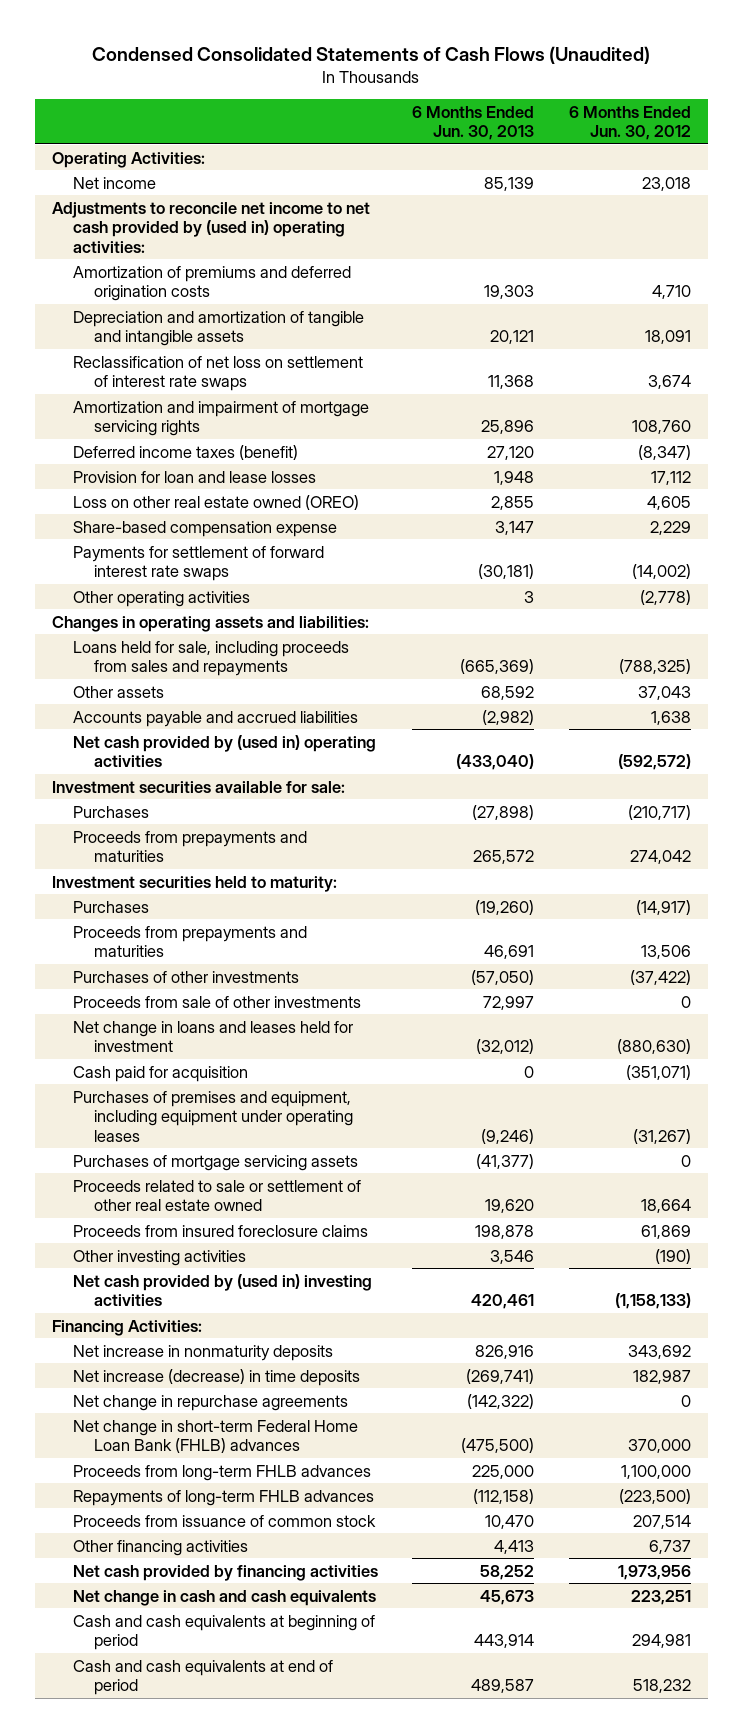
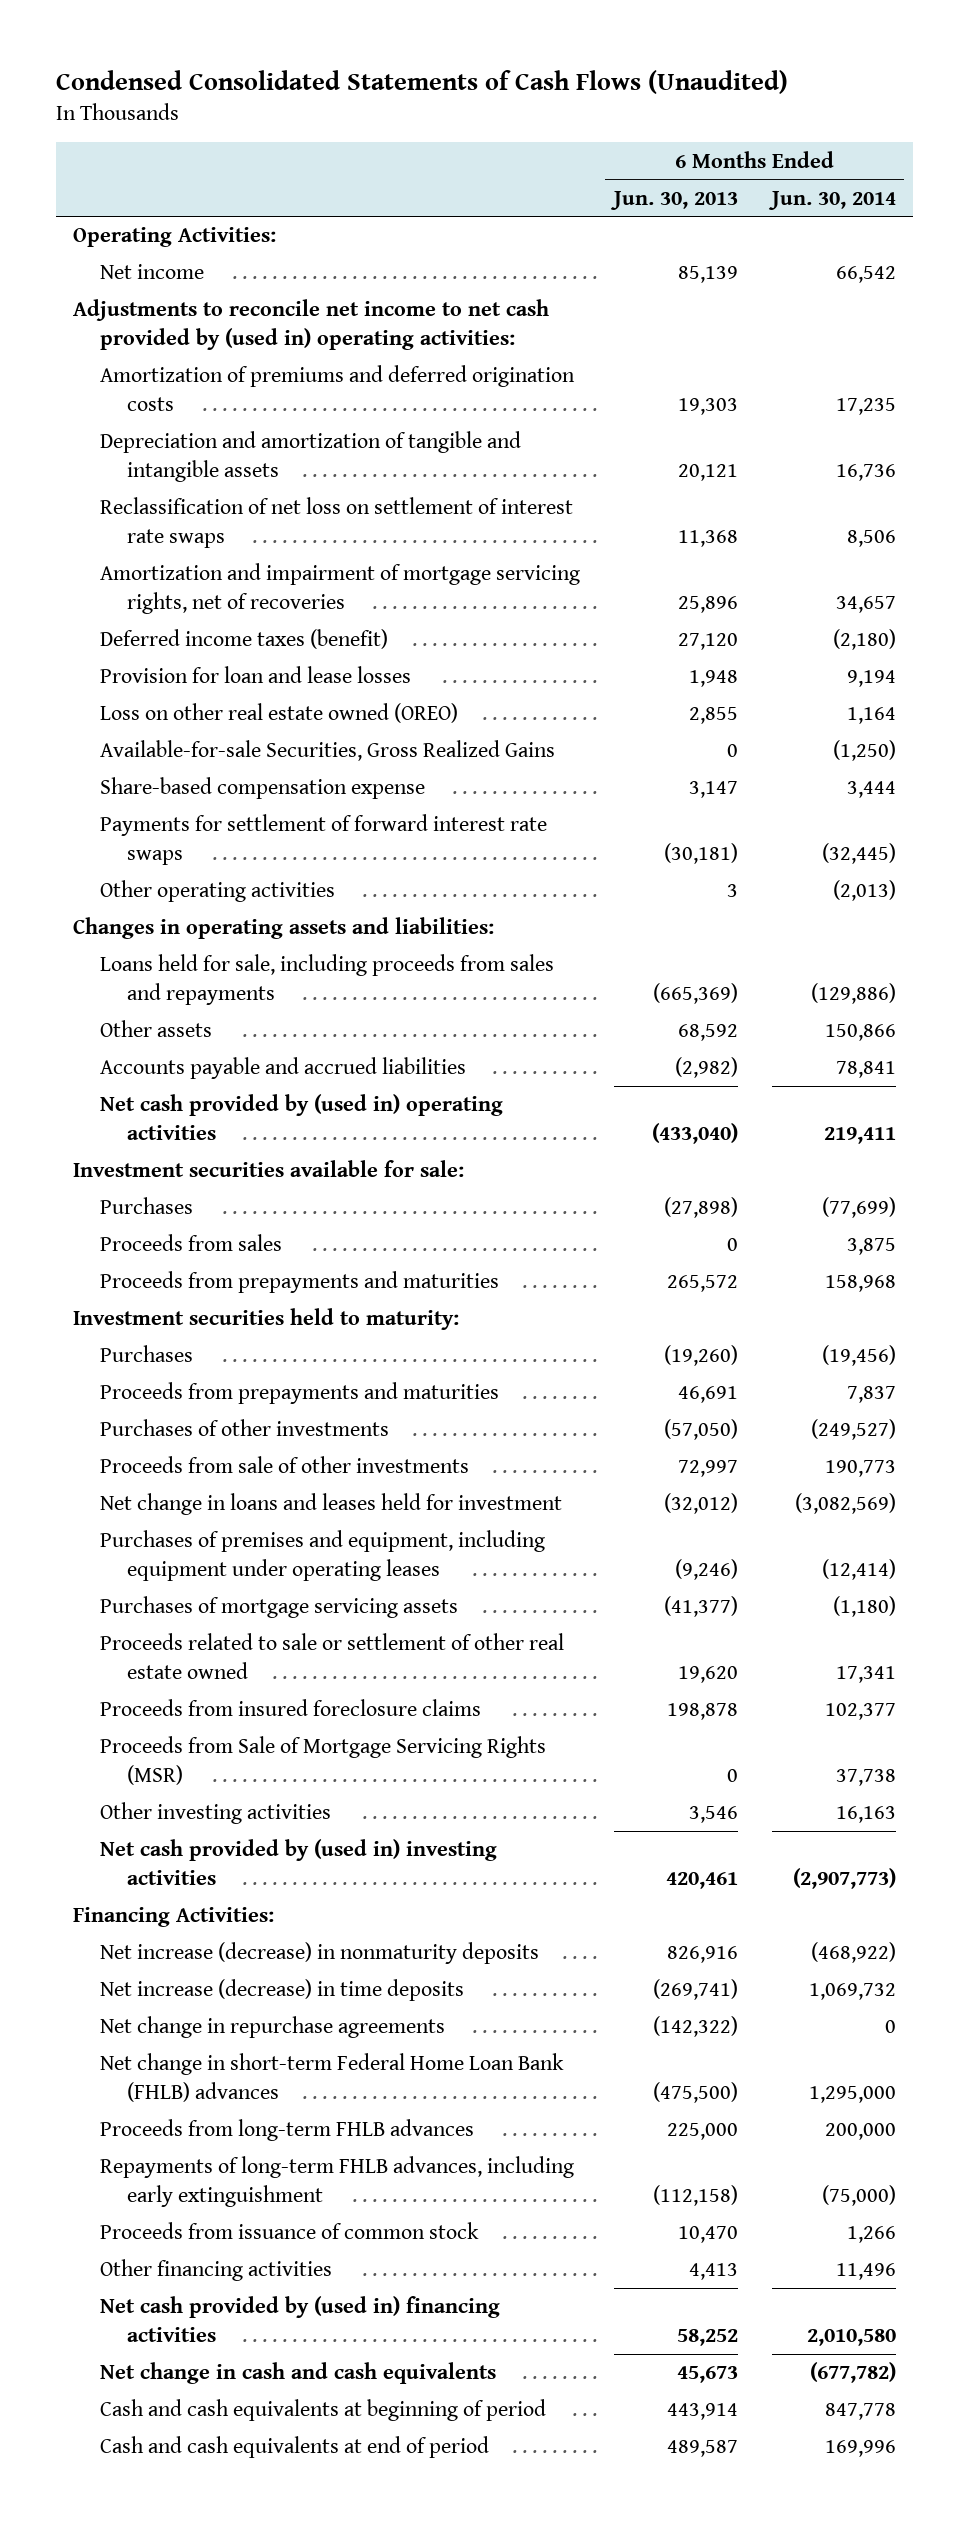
- | 6 Months Ended Jun. 30, 2013 | 6 Months Ended Jun. 30, 2012
+ | 6 Months Ended Jun. 30, 2013 | 6 Months Ended Jun. 30, 2014
- Amortization and impairment of mortgage servicing rights | 25,896 | 108,760
+ Amortization and impairment of mortgage servicing rights, net of recoveries | 25,896 | 34,657
+ Available-for-sale Securities, Gross Realized Gains | 0 | (1,250)
+ Proceeds from sales | 0 | 3,875
- Cash paid for acquisition | 0 | (351,071)
+ Proceeds from Sale of Mortgage Servicing Rights (MSR) | 0 | 37,738
- Net increase in nonmaturity deposits | 826,916 | 343,692
+ Net increase (decrease) in nonmaturity deposits | 826,916 | (468,922)
- Repayments of long-term FHLB advances | (112,158) | (223,500)
+ Repayments of long-term FHLB advances, including early extinguishment | (112,158) | (75,000)
- Net cash provided by financing activities | 58,252 | 1,973,956
+ Net cash provided by (used in) financing activities | 58,252 | 2,010,580

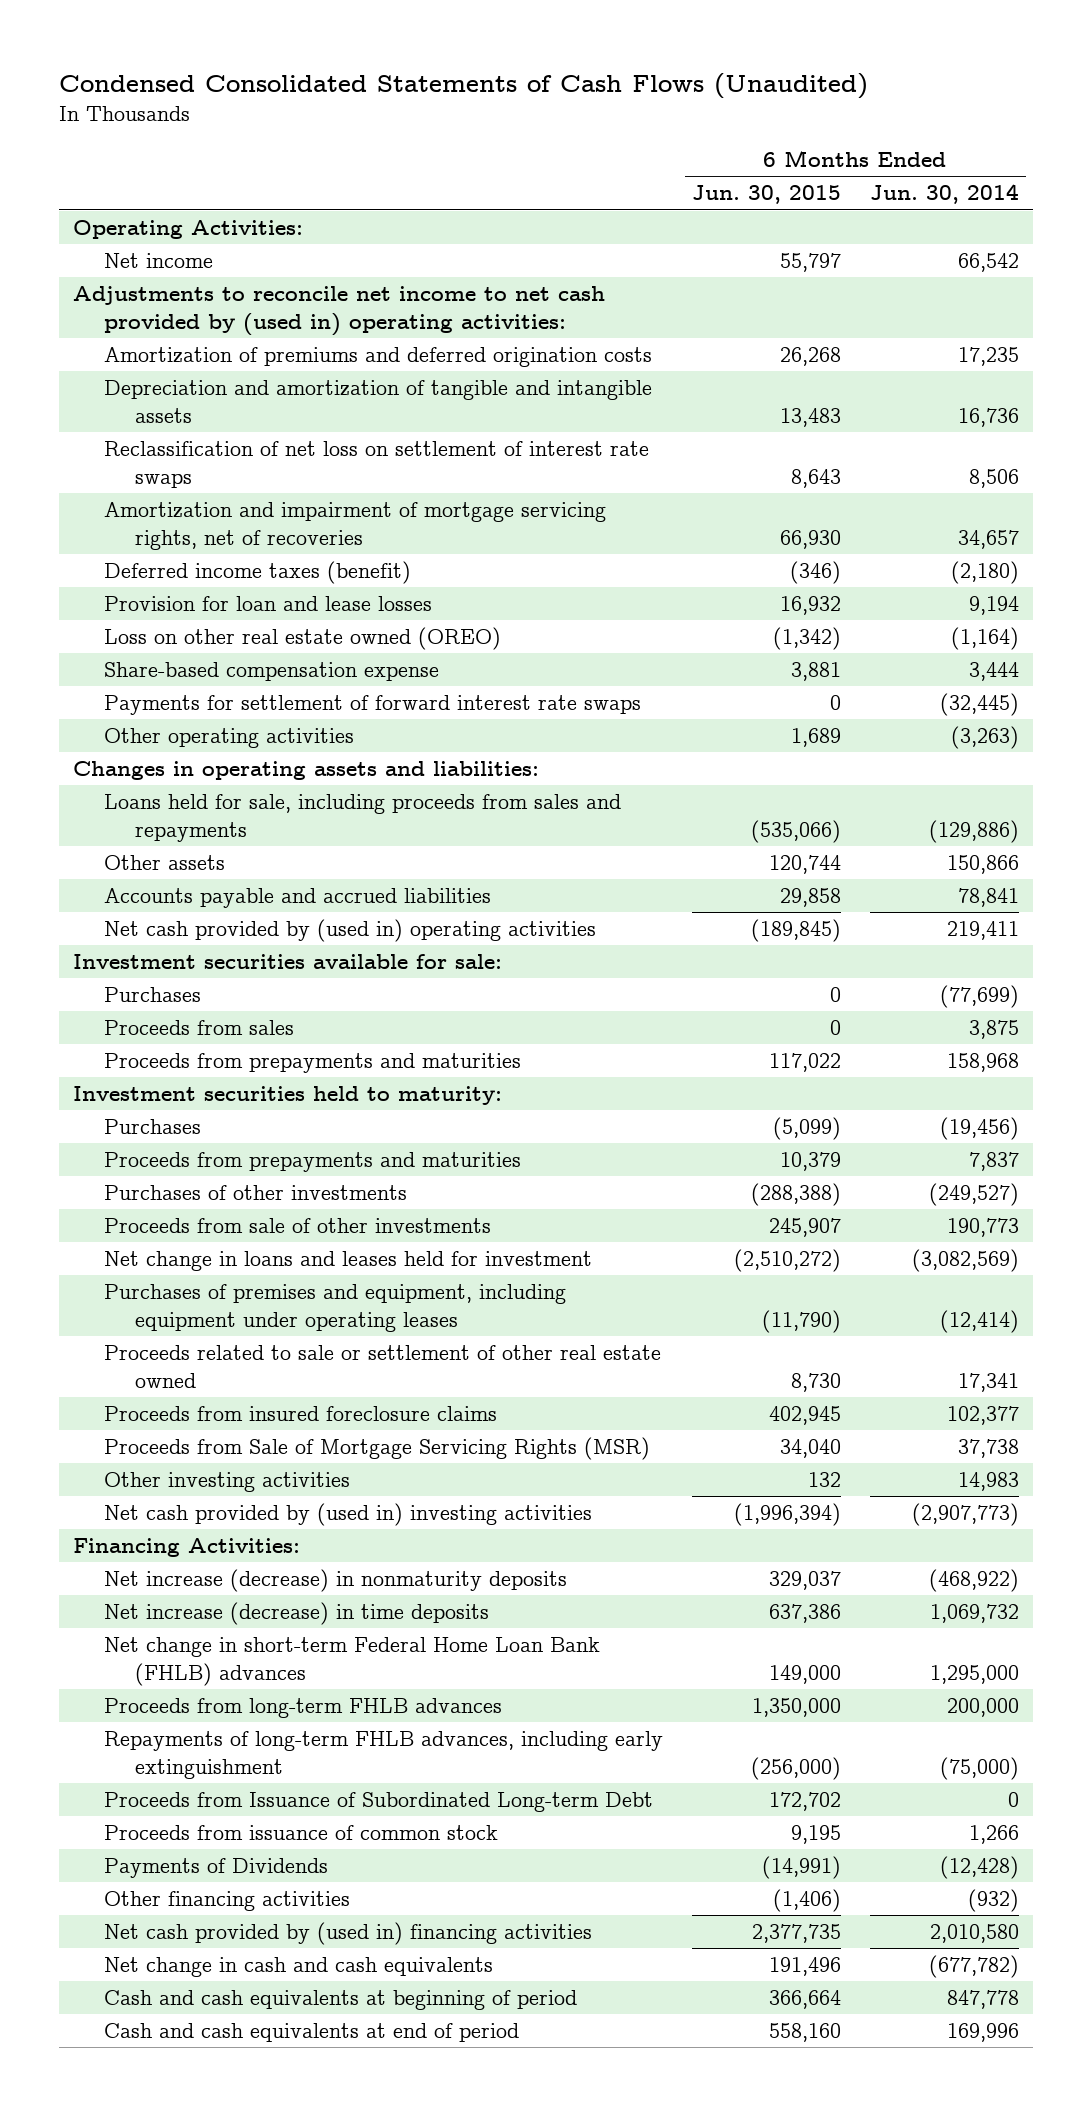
- | 6 Months Ended Jun. 30, 2013 | 6 Months Ended Jun. 30, 2014
+ | 6 Months Ended Jun. 30, 2015 | 6 Months Ended Jun. 30, 2014
- Loss on other real estate owned (OREO) | 2,855 | 1,164
- Available-for-sale Securities, Gross Realized Gains | 0 | (1,250)
+ Loss on other real estate owned (OREO) | (1,342) | (1,164)
- Other operating activities | 3 | (2,013)
+ Other operating activities | 1,689 | (3,263)
- Purchases of mortgage servicing assets | (41,377) | (1,180)
- Other investing activities | 3,546 | 16,163
+ Other investing activities | 132 | 14,983
- Net change in repurchase agreements | (142,322) | 0
+ Proceeds from Issuance of Subordinated Long-term Debt | 172,702 | 0
- Other financing activities | 4,413 | 11,496
+ Payments of Dividends | (14,991) | (12,428)
+ Other financing activities | (1,406) | (932)

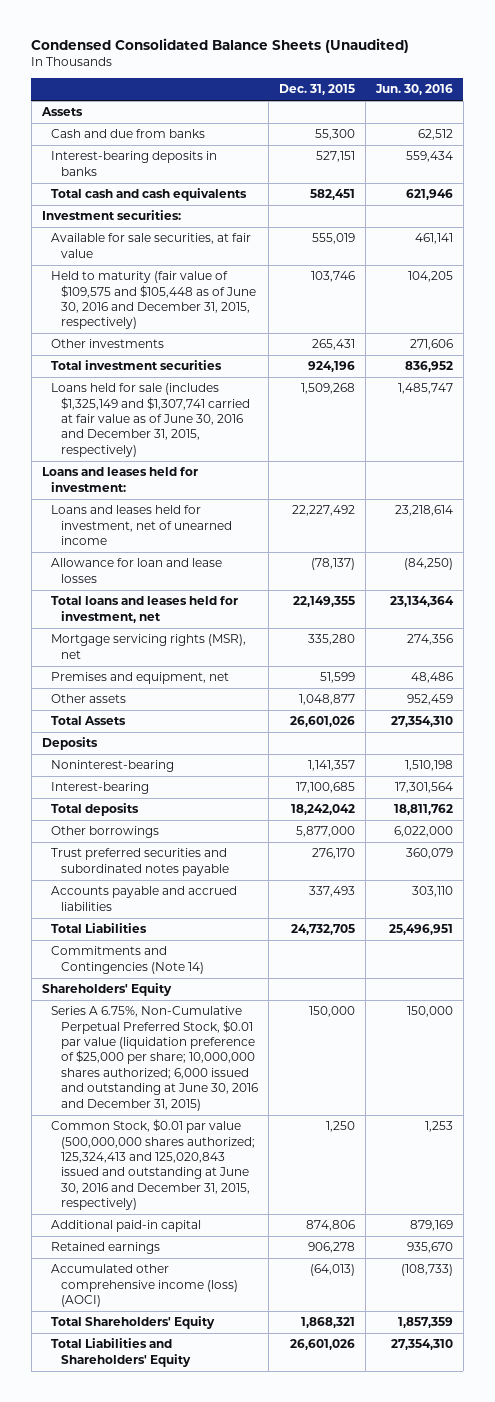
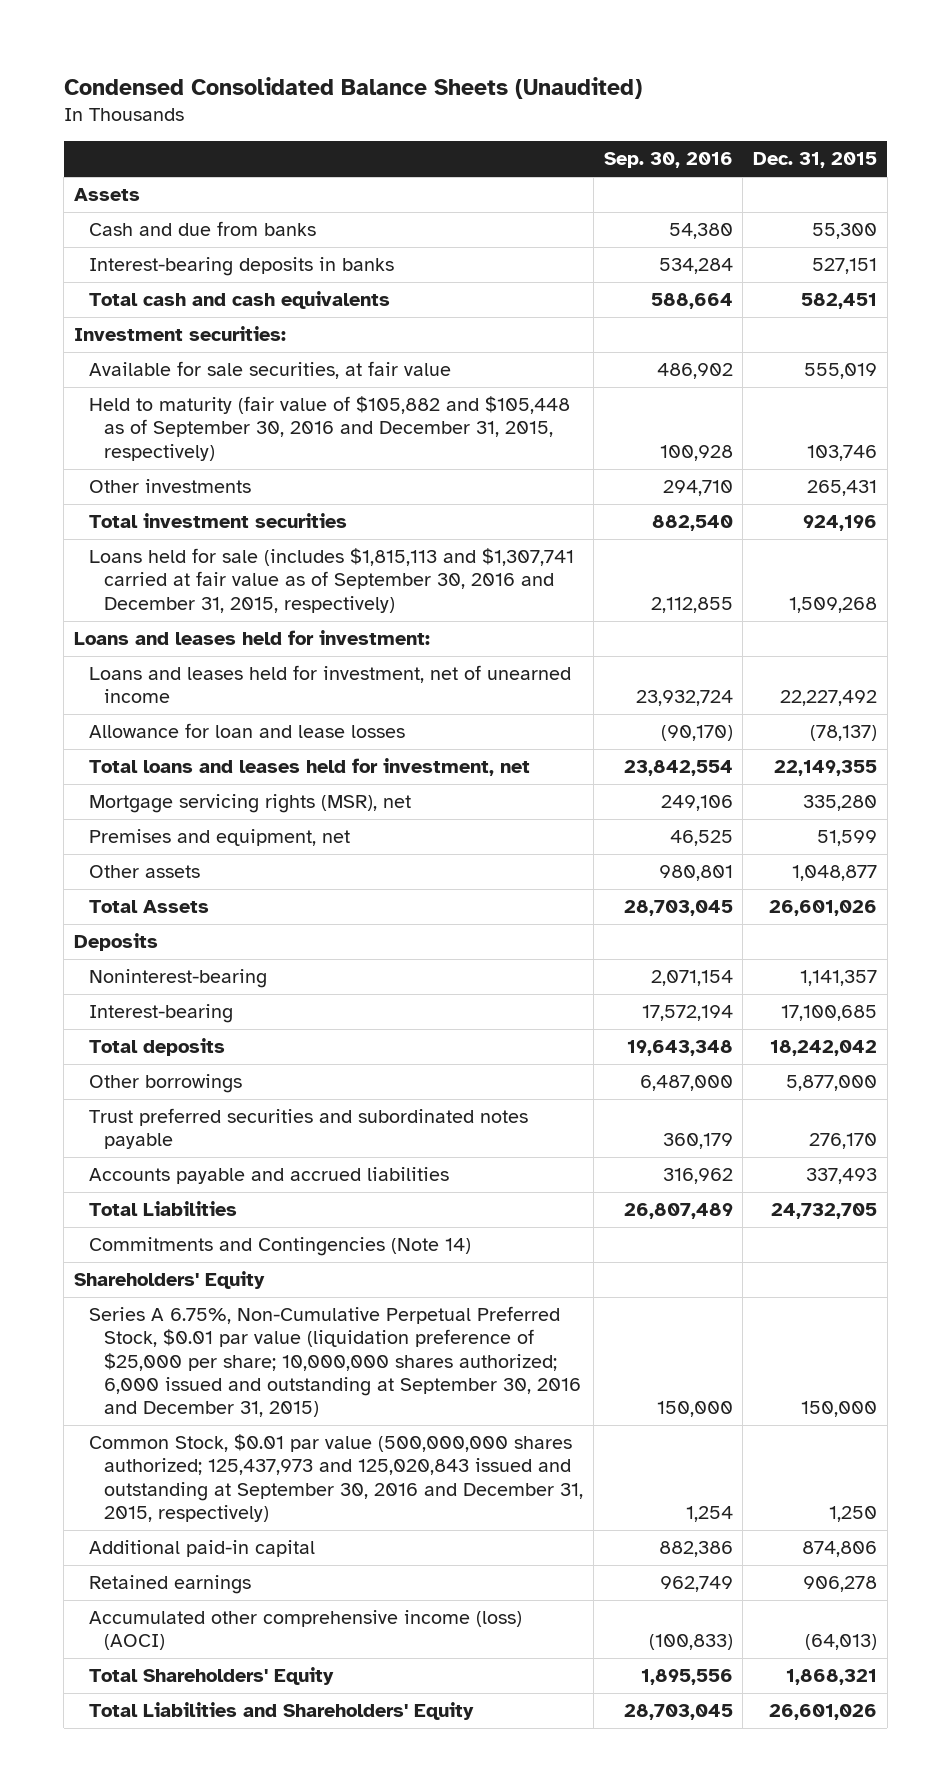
- | Dec. 31, 2015 | Jun. 30, 2016
+ | Sep. 30, 2016 | Dec. 31, 2015
- Held to maturity (fair value of $109,575 and $105,448 as of June 30, 2016 and December 31, 2015, respectively) | 103,746 | 104,205
+ Held to maturity (fair value of $105,882 and $105,448 as of September 30, 2016 and December 31, 2015, respectively) | 100,928 | 103,746
- Loans held for sale (includes $1,325,149 and $1,307,741 carried at fair value as of June 30, 2016 and December 31, 2015, respectively) | 1,509,268 | 1,485,747
+ Loans held for sale (includes $1,815,113 and $1,307,741 carried at fair value as of September 30, 2016 and December 31, 2015, respectively) | 2,112,855 | 1,509,268
- Series A 6.75%, Non-Cumulative Perpetual Preferred Stock, $0.01 par value (liquidation preference of $25,000 per share; 10,000,000 shares authorized; 6,000 issued and outstanding at June 30, 2016 and December 31, 2015) | 150,000 | 150,000
- Common Stock, $0.01 par value (500,000,000 shares authorized; 125,324,413 and 125,020,843 issued and outstanding at June 30, 2016 and December 31, 2015, respectively) | 1,250 | 1,253
+ Series A 6.75%, Non-Cumulative Perpetual Preferred Stock, $0.01 par value (liquidation preference of $25,000 per share; 10,000,000 shares authorized; 6,000 issued and outstanding at September 30, 2016 and December 31, 2015) | 150,000 | 150,000
+ Common Stock, $0.01 par value (500,000,000 shares authorized; 125,437,973 and 125,020,843 issued and outstanding at September 30, 2016 and December 31, 2015, respectively) | 1,254 | 1,250

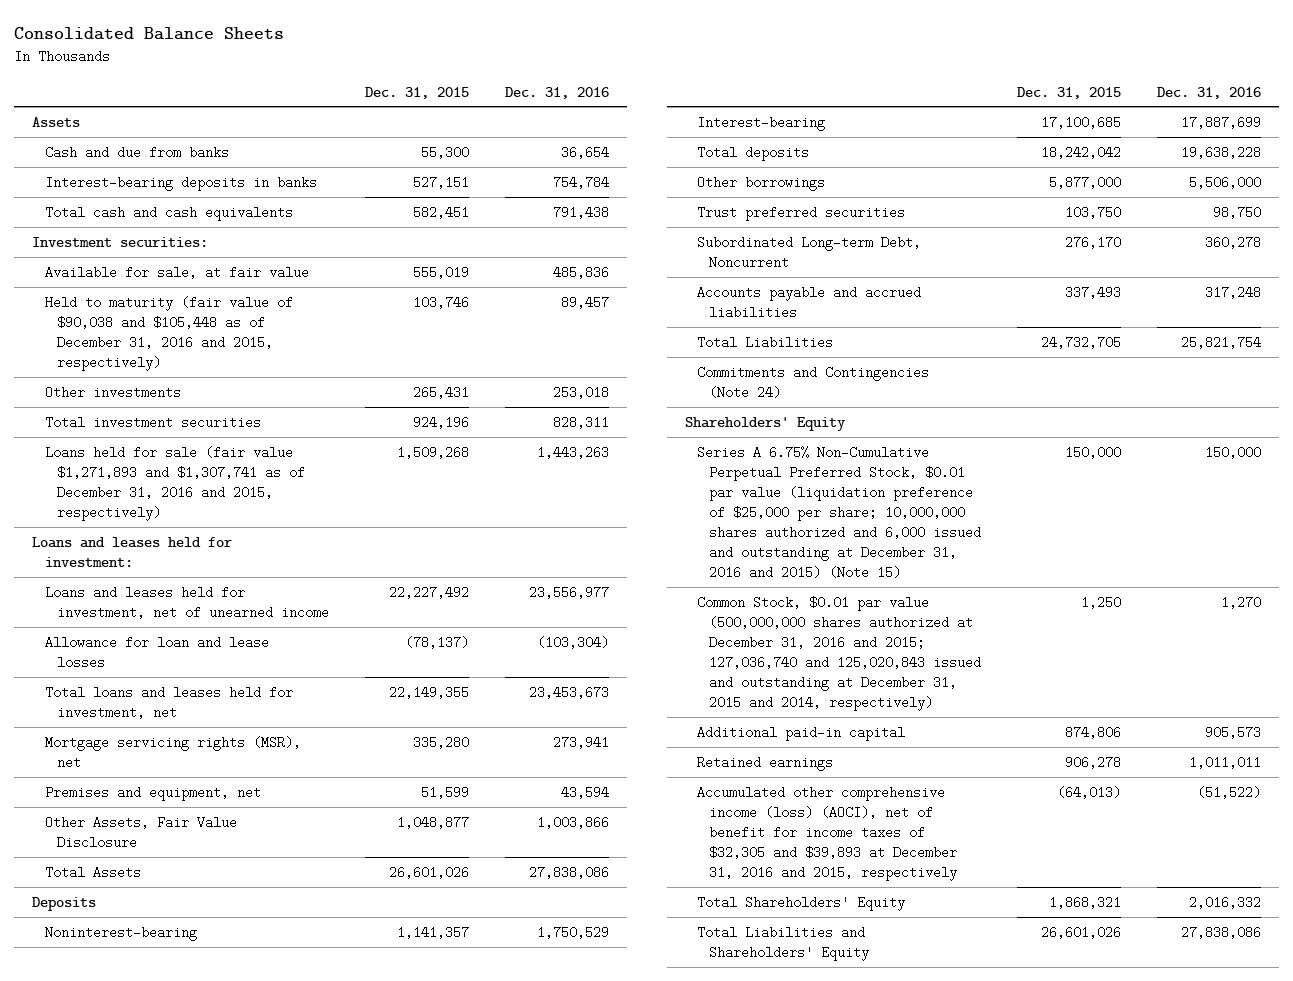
- Condensed Consolidated Balance Sheets (Unaudited)
+ Consolidated Balance Sheets
- | Sep. 30, 2016 | Dec. 31, 2015
+ | Dec. 31, 2015 | Dec. 31, 2016
- Available for sale securities, at fair value | 486,902 | 555,019
- Held to maturity (fair value of $105,882 and $105,448 as of September 30, 2016 and December 31, 2015, respectively) | 100,928 | 103,746
+ Available for sale, at fair value | 555,019 | 485,836
+ Held to maturity (fair value of $90,038 and $105,448 as of December 31, 2016 and 2015, respectively) | 103,746 | 89,457
- Loans held for sale (includes $1,815,113 and $1,307,741 carried at fair value as of September 30, 2016 and December 31, 2015, respectively) | 2,112,855 | 1,509,268
+ Loans held for sale (fair value $1,271,893 and $1,307,741 as of December 31, 2016 and 2015, respectively) | 1,509,268 | 1,443,263
- Other assets | 980,801 | 1,048,877
+ Other Assets, Fair Value Disclosure | 1,048,877 | 1,003,866
- Trust preferred securities and subordinated notes payable | 360,179 | 276,170
+ Trust preferred securities | 103,750 | 98,750
+ Subordinated Long-term Debt, Noncurrent | 276,170 | 360,278
- Commitments and Contingencies (Note 14)
+ Commitments and Contingencies (Note 24)
- Series A 6.75%, Non-Cumulative Perpetual Preferred Stock, $0.01 par value (liquidation preference of $25,000 per share; 10,000,000 shares authorized; 6,000 issued and outstanding at September 30, 2016 and December 31, 2015) | 150,000 | 150,000
- Common Stock, $0.01 par value (500,000,000 shares authorized; 125,437,973 and 125,020,843 issued and outstanding at September 30, 2016 and December 31, 2015, respectively) | 1,254 | 1,250
+ Series A 6.75% Non-Cumulative Perpetual Preferred Stock, $0.01 par value (liquidation preference of $25,000 per share; 10,000,000 shares authorized and 6,000 issued and outstanding at December 31, 2016 and 2015) (Note 15) | 150,000 | 150,000
+ Common Stock, $0.01 par value (500,000,000 shares authorized at December 31, 2016 and 2015; 127,036,740 and 125,020,843 issued and outstanding at December 31, 2015 and 2014, respectively) | 1,250 | 1,270
- Accumulated other comprehensive income (loss) (AOCI) | (100,833) | (64,013)
+ Accumulated other comprehensive income (loss) (AOCI), net of benefit for income taxes of $32,305 and $39,893 at December 31, 2016 and 2015, respectively | (64,013) | (51,522)

